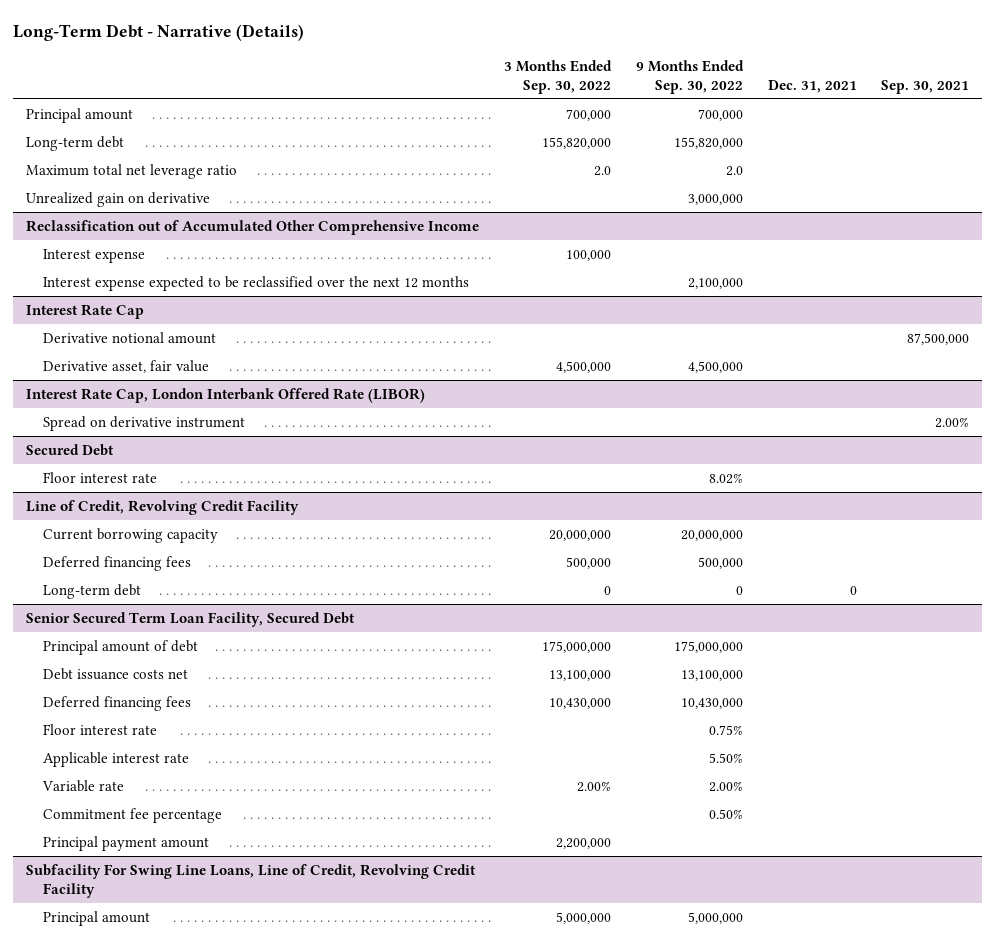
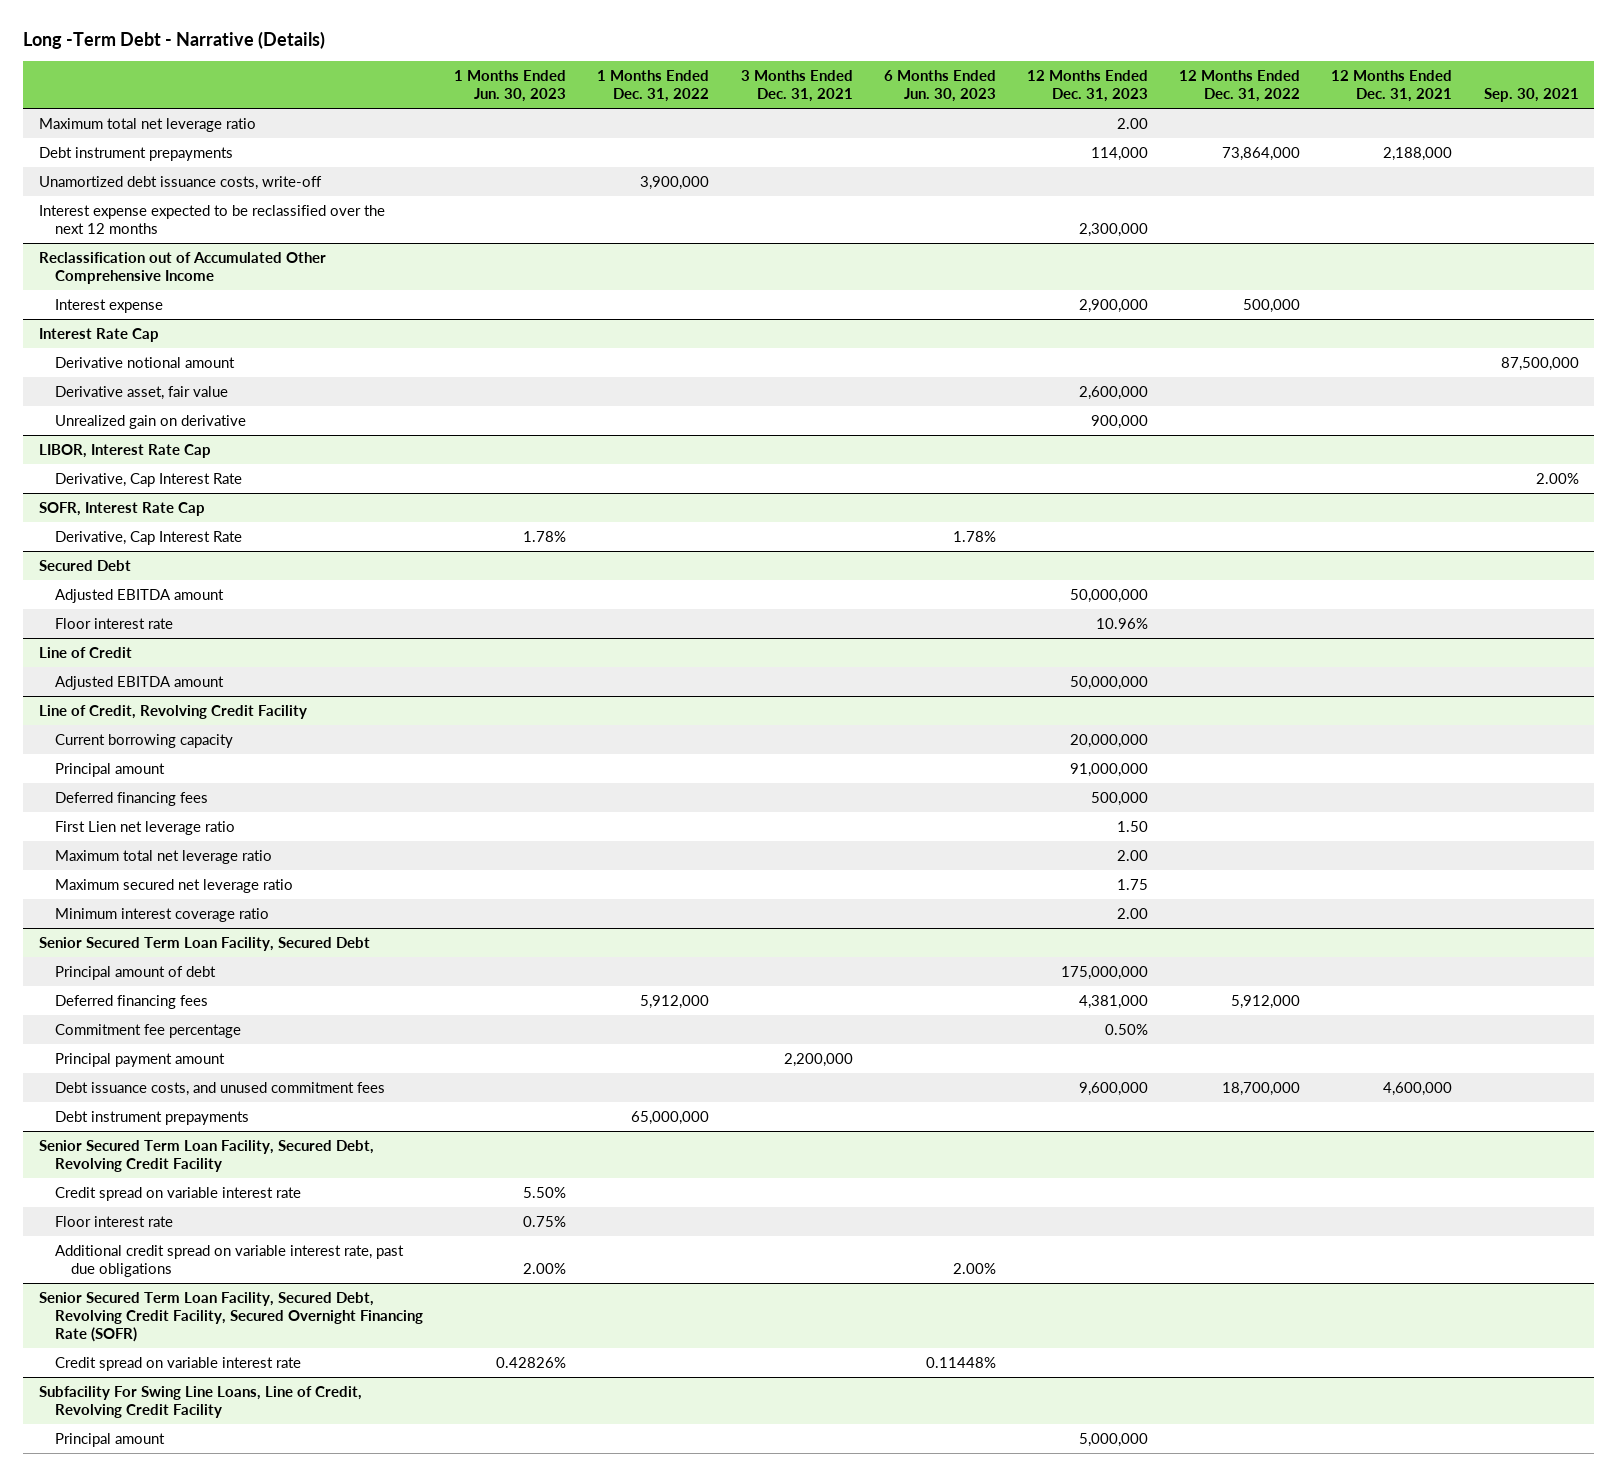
- Long-Term Debt - Narrative (Details)
+ Long -Term Debt - Narrative (Details)
- | 3 Months Ended Sep. 30, 2022 | 9 Months Ended Sep. 30, 2022 | Dec. 31, 2021 | Sep. 30, 2021
+ | 1 Months Ended Jun. 30, 2023 | 1 Months Ended Dec. 31, 2022 | 3 Months Ended Dec. 31, 2021 | 6 Months Ended Jun. 30, 2023 | 12 Months Ended Dec. 31, 2023 | 12 Months Ended Dec. 31, 2022 | 12 Months Ended Dec. 31, 2021 | Sep. 30, 2021
- Principal amount | 700,000 | 700,000 | |
- Long-term debt | 155,820,000 | 155,820,000 | |
- Unrealized gain on derivative | | 3,000,000 | |
+ Debt instrument prepayments | | | | | 114,000 | 73,864,000 | 2,188,000 |
+ Unamortized debt issuance costs, write-off | | 3,900,000 | | | | | |
+ Interest expense expected to be reclassified over the next 12 months | | | | | 2,300,000 | | |
@ Reclassification out of Accumulated Other Comprehensive Income
- Interest expense expected to be reclassified over the next 12 months | | 2,100,000 | |
- Interest Rate Cap, London Interbank Offered Rate (LIBOR)
- Spread on derivative instrument | | | | 2.00%
@ Interest Rate Cap
+ Unrealized gain on derivative | | | | | 900,000 | | |
+ LIBOR, Interest Rate Cap
+ Derivative, Cap Interest Rate | | | | | | | | 2.00%
+ SOFR, Interest Rate Cap
+ Derivative, Cap Interest Rate | 1.78% | | | 1.78% | | | |
@ Secured Debt
+ Adjusted EBITDA amount | | | | | 50,000,000 | | |
+ Line of Credit
+ Adjusted EBITDA amount | | | | | 50,000,000 | | |
@ Line of Credit, Revolving Credit Facility
+ Principal amount | | | | | 91,000,000 | | |
- Long-term debt | 0 | 0 | 0 |
+ First Lien net leverage ratio | | | | | 1.50 | | |
+ Maximum total net leverage ratio | | | | | 2.00 | | |
+ Maximum secured net leverage ratio | | | | | 1.75 | | |
+ Minimum interest coverage ratio | | | | | 2.00 | | |
@ Senior Secured Term Loan Facility, Secured Debt
- Debt issuance costs net | 13,100,000 | 13,100,000 | |
- Floor interest rate | | 0.75% | |
- Applicable interest rate | | 5.50% | |
- Variable rate | 2.00% | 2.00% | |
+ Debt issuance costs, and unused commitment fees | | | | | 9,600,000 | 18,700,000 | 4,600,000 |
+ Debt instrument prepayments | | 65,000,000 | | | | | |
+ Senior Secured Term Loan Facility, Secured Debt, Revolving Credit Facility
+ Credit spread on variable interest rate | 5.50% | | | | | | |
+ Floor interest rate | 0.75% | | | | | | |
+ Additional credit spread on variable interest rate, past due obligations | 2.00% | | | 2.00% | | | |
+ Senior Secured Term Loan Facility, Secured Debt, Revolving Credit Facility, Secured Overnight Financing Rate (SOFR)
+ Credit spread on variable interest rate | 0.42826% | | | 0.11448% | | | |

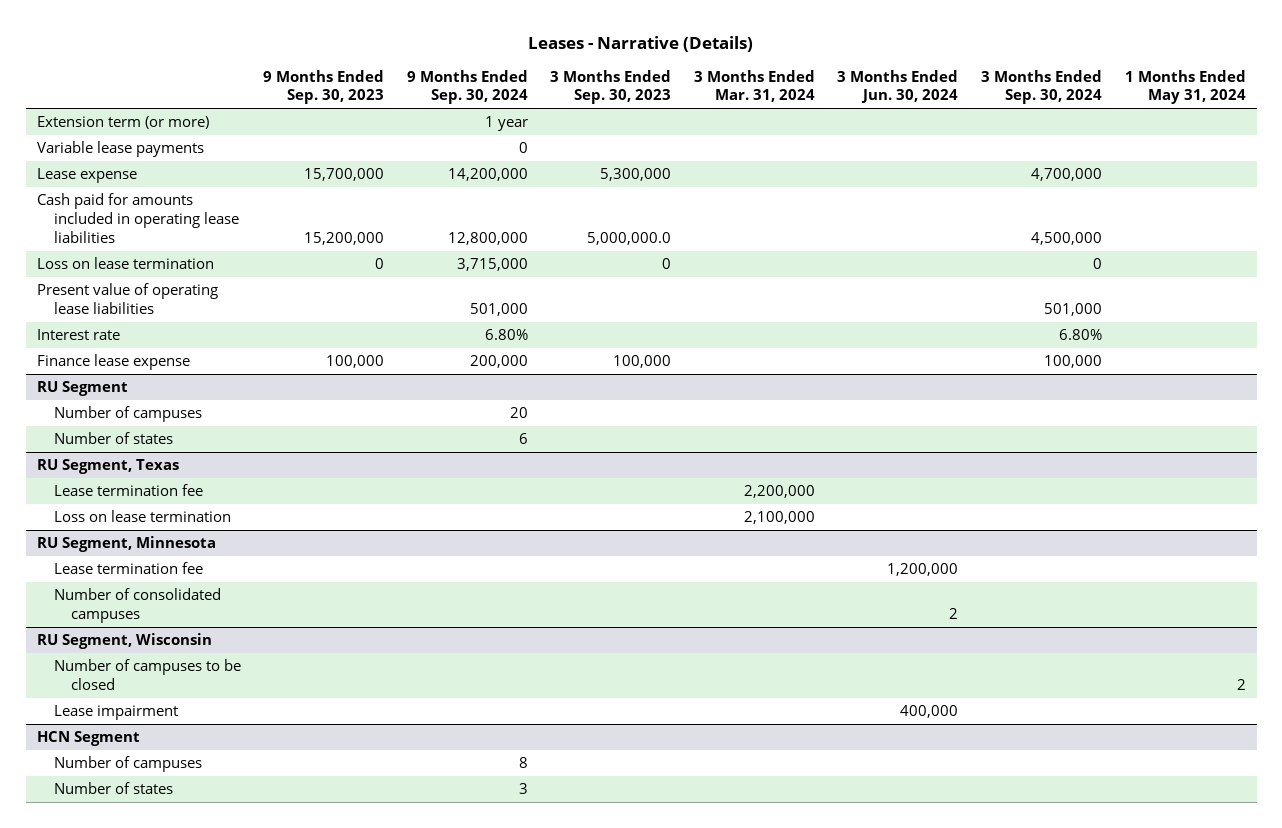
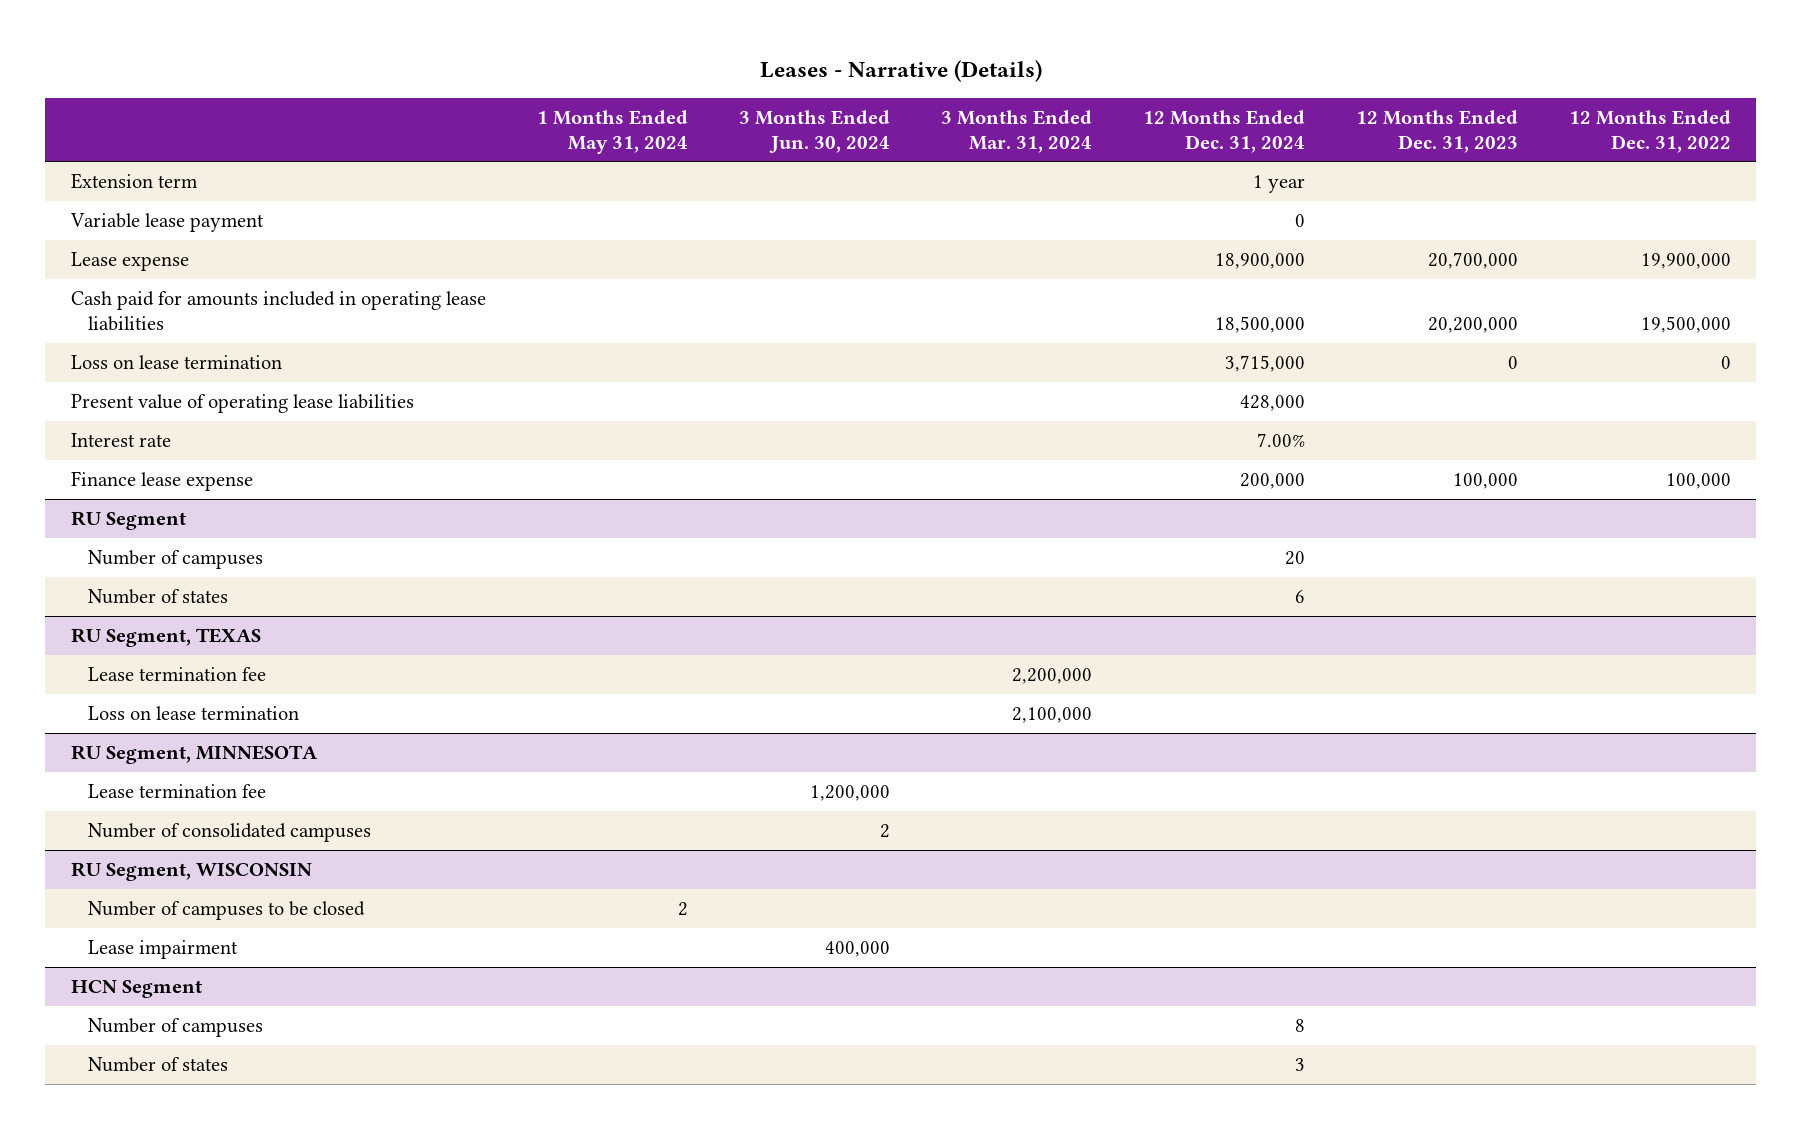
- | 9 Months Ended Sep. 30, 2023 | 9 Months Ended Sep. 30, 2024 | 3 Months Ended Sep. 30, 2023 | 3 Months Ended Mar. 31, 2024 | 3 Months Ended Jun. 30, 2024 | 3 Months Ended Sep. 30, 2024 | 1 Months Ended May 31, 2024
+ | 1 Months Ended May 31, 2024 | 3 Months Ended Jun. 30, 2024 | 3 Months Ended Mar. 31, 2024 | 12 Months Ended Dec. 31, 2024 | 12 Months Ended Dec. 31, 2023 | 12 Months Ended Dec. 31, 2022
- Extension term (or more) | | 1 year | | | | |
- Variable lease payments | | 0 | | | | |
+ Extension term | | | | 1 year | |
+ Variable lease payment | | | | 0 | |
- RU Segment, Texas
+ RU Segment, TEXAS
- RU Segment, Minnesota
+ RU Segment, MINNESOTA
- RU Segment, Wisconsin
+ RU Segment, WISCONSIN

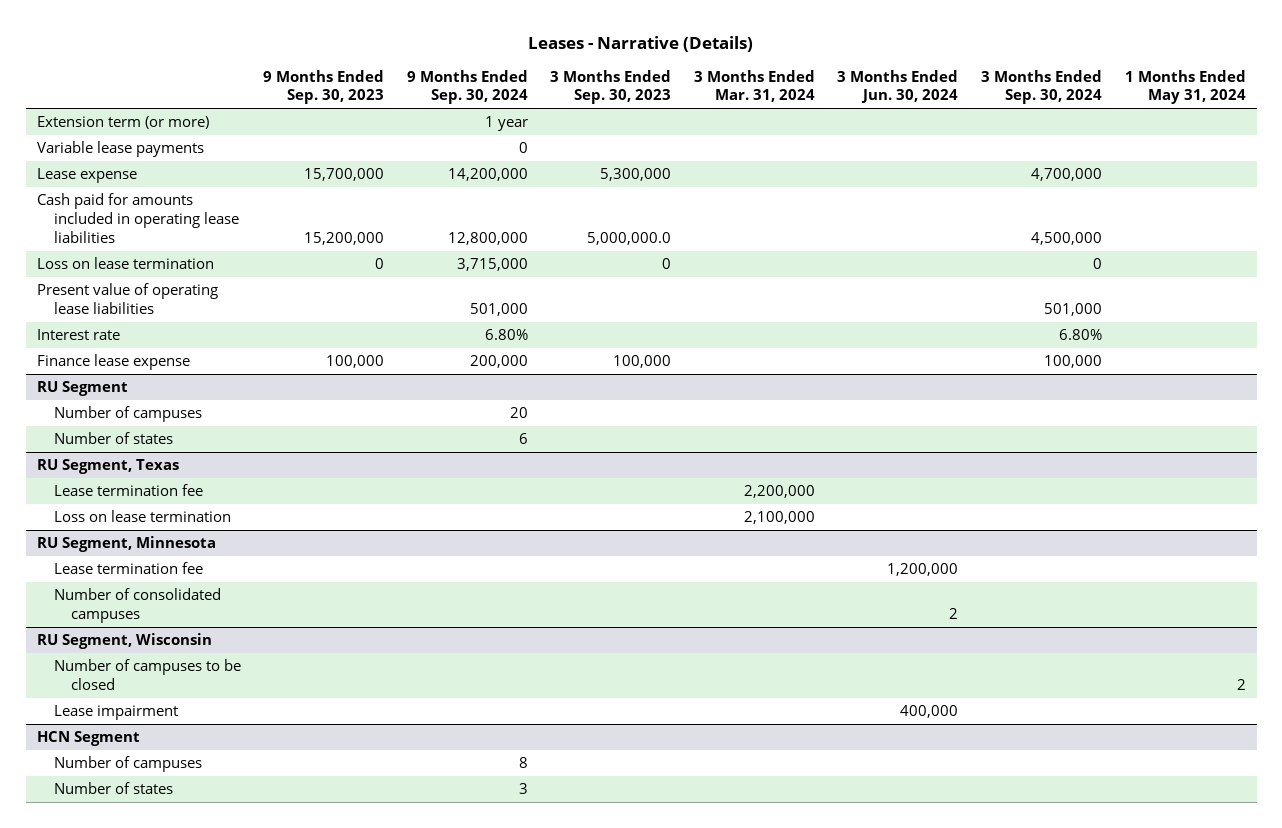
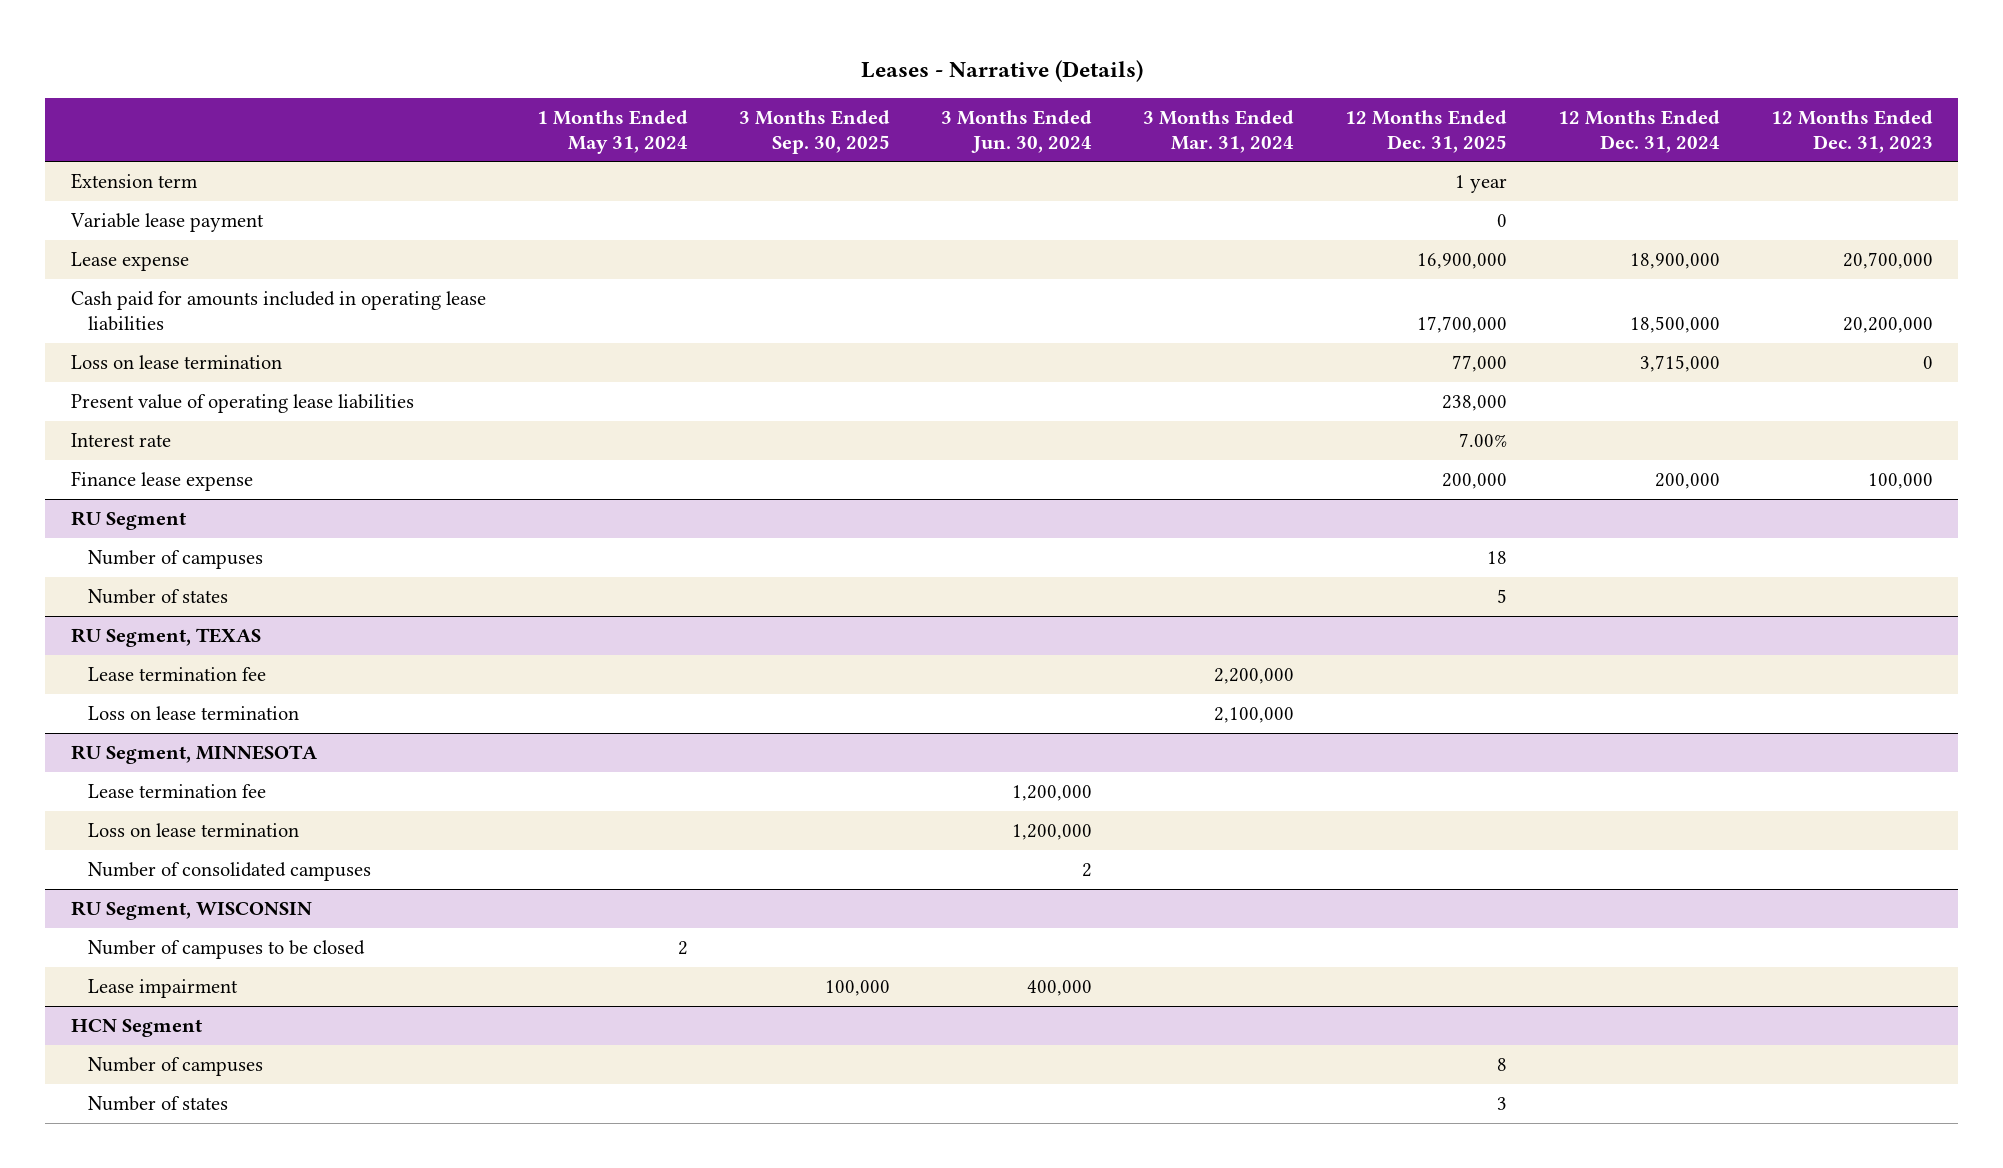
- | 9 Months Ended Sep. 30, 2023 | 9 Months Ended Sep. 30, 2024 | 3 Months Ended Sep. 30, 2023 | 3 Months Ended Mar. 31, 2024 | 3 Months Ended Jun. 30, 2024 | 3 Months Ended Sep. 30, 2024 | 1 Months Ended May 31, 2024
+ | 1 Months Ended May 31, 2024 | 3 Months Ended Sep. 30, 2025 | 3 Months Ended Jun. 30, 2024 | 3 Months Ended Mar. 31, 2024 | 12 Months Ended Dec. 31, 2025 | 12 Months Ended Dec. 31, 2024 | 12 Months Ended Dec. 31, 2023
- Extension term (or more) | | 1 year | | | | |
- Variable lease payments | | 0 | | | | |
+ Extension term | | | | | 1 year | |
+ Variable lease payment | | | | | 0 | |
- RU Segment, Texas
+ RU Segment, TEXAS
- RU Segment, Minnesota
+ RU Segment, MINNESOTA
+ Loss on lease termination | | | 1,200,000 | | | |
- RU Segment, Wisconsin
+ RU Segment, WISCONSIN

